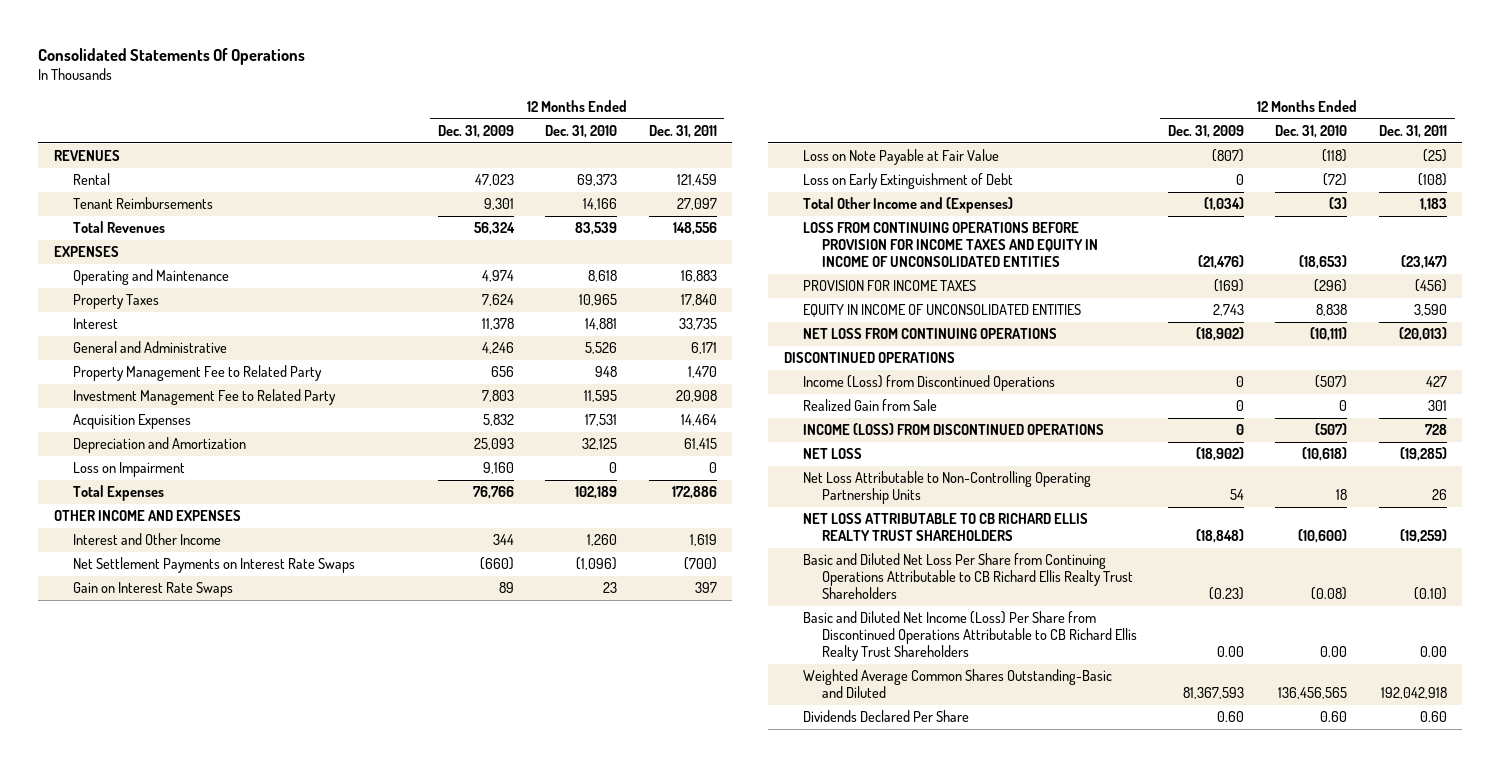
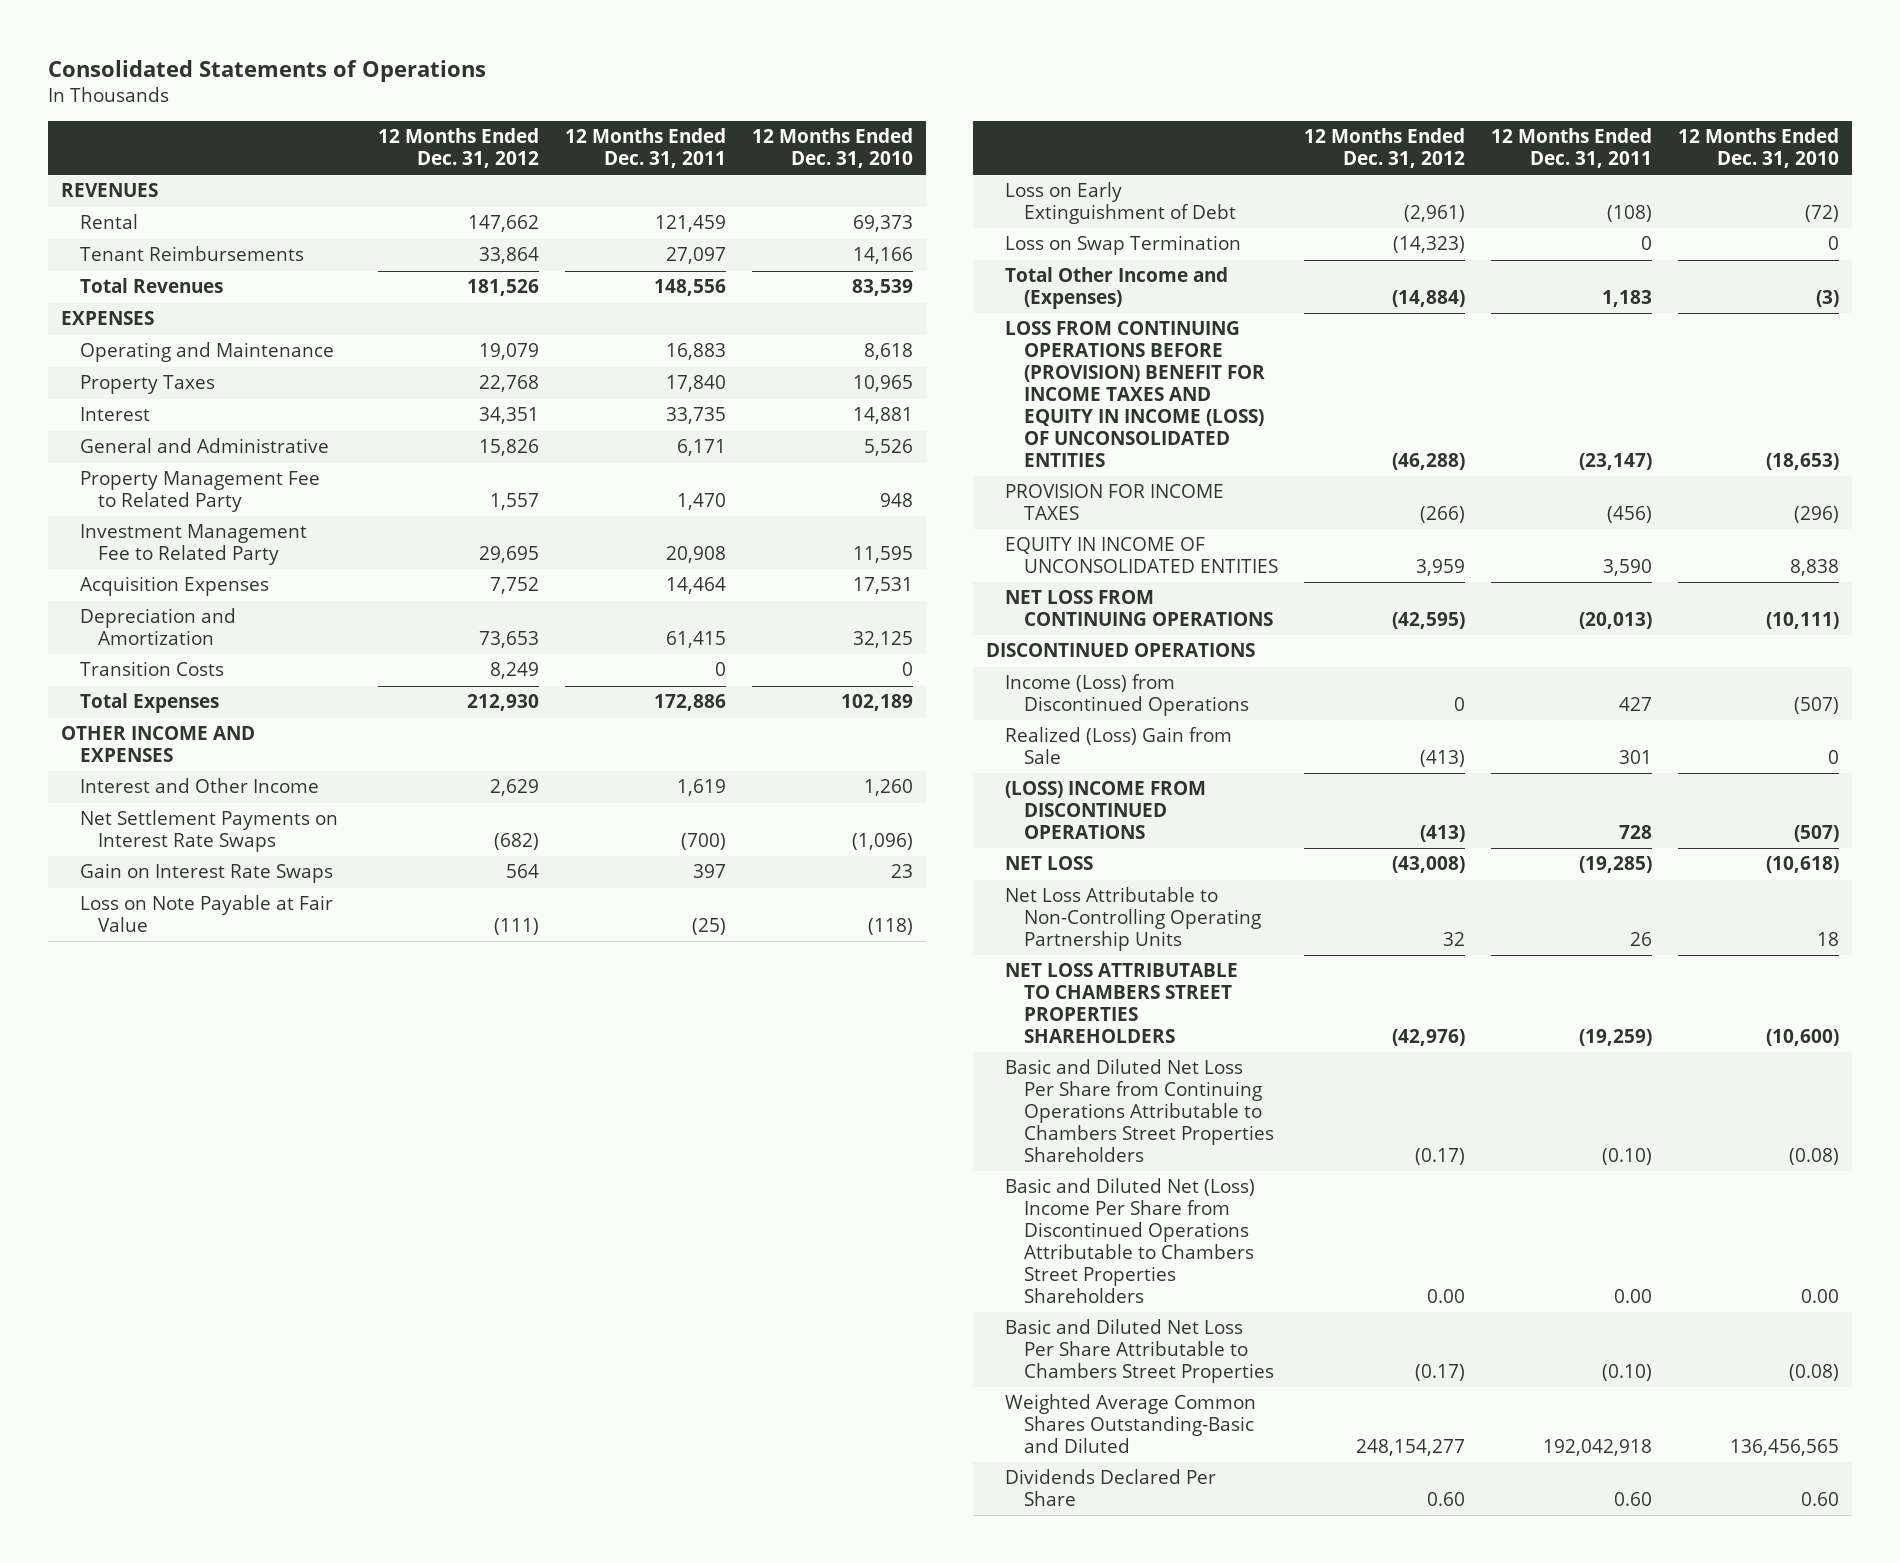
- Consolidated Statements Of Operations
+ Consolidated Statements of Operations
- | 12 Months Ended Dec. 31, 2009 | 12 Months Ended Dec. 31, 2010 | 12 Months Ended Dec. 31, 2011
+ | 12 Months Ended Dec. 31, 2012 | 12 Months Ended Dec. 31, 2011 | 12 Months Ended Dec. 31, 2010
- Loss on Impairment | 9,160 | 0 | 0
+ Transition Costs | 8,249 | 0 | 0
+ Loss on Swap Termination | (14,323) | 0 | 0
- LOSS FROM CONTINUING OPERATIONS BEFORE PROVISION FOR INCOME TAXES AND EQUITY IN INCOME OF UNCONSOLIDATED ENTITIES | (21,476) | (18,653) | (23,147)
+ LOSS FROM CONTINUING OPERATIONS BEFORE (PROVISION) BENEFIT FOR INCOME TAXES AND EQUITY IN INCOME (LOSS) OF UNCONSOLIDATED ENTITIES | (46,288) | (23,147) | (18,653)
- Realized Gain from Sale | 0 | 0 | 301
- INCOME (LOSS) FROM DISCONTINUED OPERATIONS | 0 | (507) | 728
+ Realized (Loss) Gain from Sale | (413) | 301 | 0
+ (LOSS) INCOME FROM DISCONTINUED OPERATIONS | (413) | 728 | (507)
- NET LOSS ATTRIBUTABLE TO CB RICHARD ELLIS REALTY TRUST SHAREHOLDERS | (18,848) | (10,600) | (19,259)
- Basic and Diluted Net Loss Per Share from Continuing Operations Attributable to CB Richard Ellis Realty Trust Shareholders | (0.23) | (0.08) | (0.10)
- Basic and Diluted Net Income (Loss) Per Share from Discontinued Operations Attributable to CB Richard Ellis Realty Trust Shareholders | 0.00 | 0.00 | 0.00
+ NET LOSS ATTRIBUTABLE TO CHAMBERS STREET PROPERTIES SHAREHOLDERS | (42,976) | (19,259) | (10,600)
+ Basic and Diluted Net Loss Per Share from Continuing Operations Attributable to Chambers Street Properties Shareholders | (0.17) | (0.10) | (0.08)
+ Basic and Diluted Net (Loss) Income Per Share from Discontinued Operations Attributable to Chambers Street Properties Shareholders | 0.00 | 0.00 | 0.00
+ Basic and Diluted Net Loss Per Share Attributable to Chambers Street Properties | (0.17) | (0.10) | (0.08)

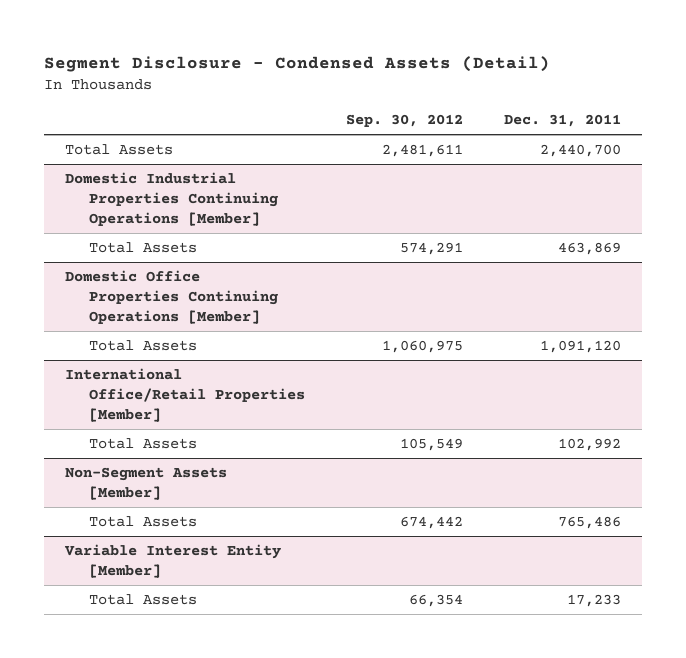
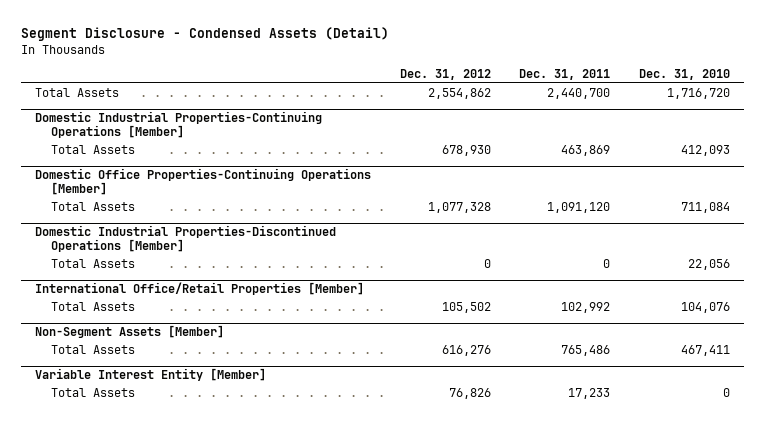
- | Sep. 30, 2012 | Dec. 31, 2011
+ | Dec. 31, 2012 | Dec. 31, 2011 | Dec. 31, 2010
- Domestic Industrial Properties Continuing Operations [Member]
+ Domestic Industrial Properties-Continuing Operations [Member]
- Domestic Office Properties Continuing Operations [Member]
+ Domestic Office Properties-Continuing Operations [Member]
+ Domestic Industrial Properties-Discontinued Operations [Member]
+ Total Assets | 0 | 0 | 22,056

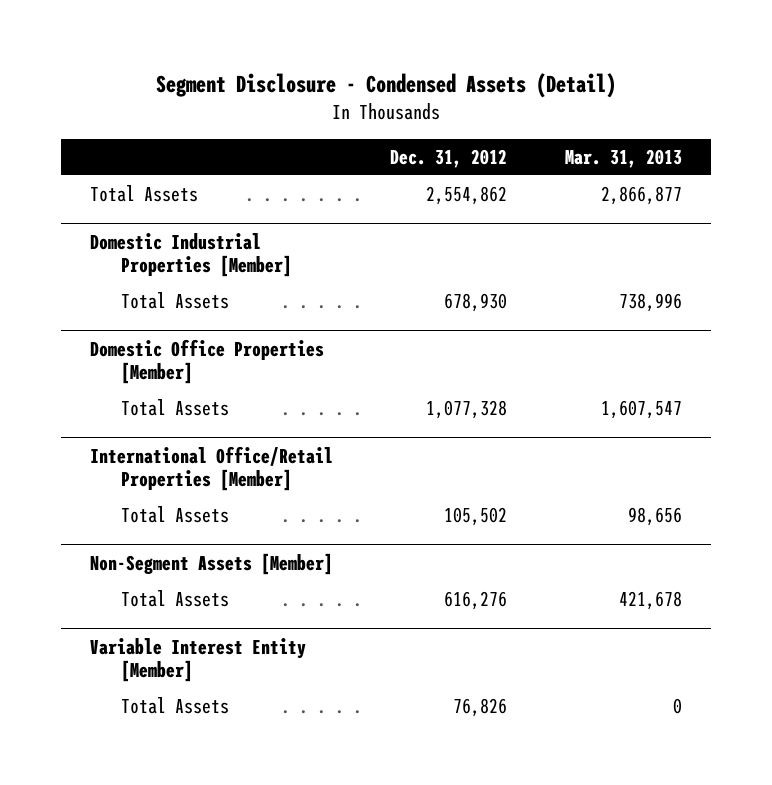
- | Dec. 31, 2012 | Dec. 31, 2011 | Dec. 31, 2010
+ | Dec. 31, 2012 | Mar. 31, 2013
- Domestic Industrial Properties-Continuing Operations [Member]
+ Domestic Industrial Properties [Member]
- Domestic Office Properties-Continuing Operations [Member]
+ Domestic Office Properties [Member]
- Domestic Industrial Properties-Discontinued Operations [Member]
- Total Assets | 0 | 0 | 22,056

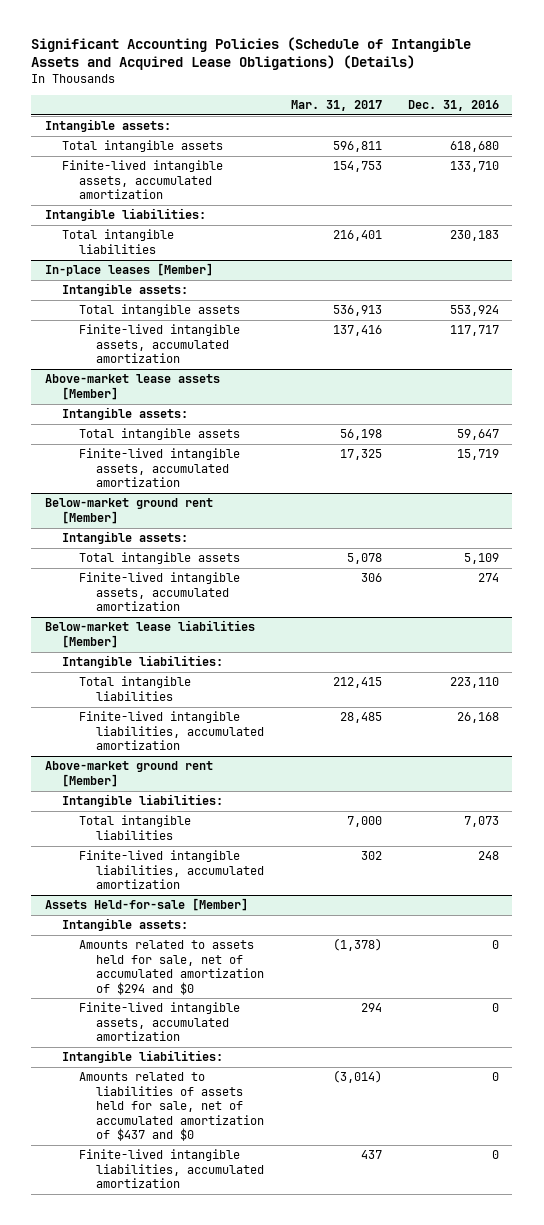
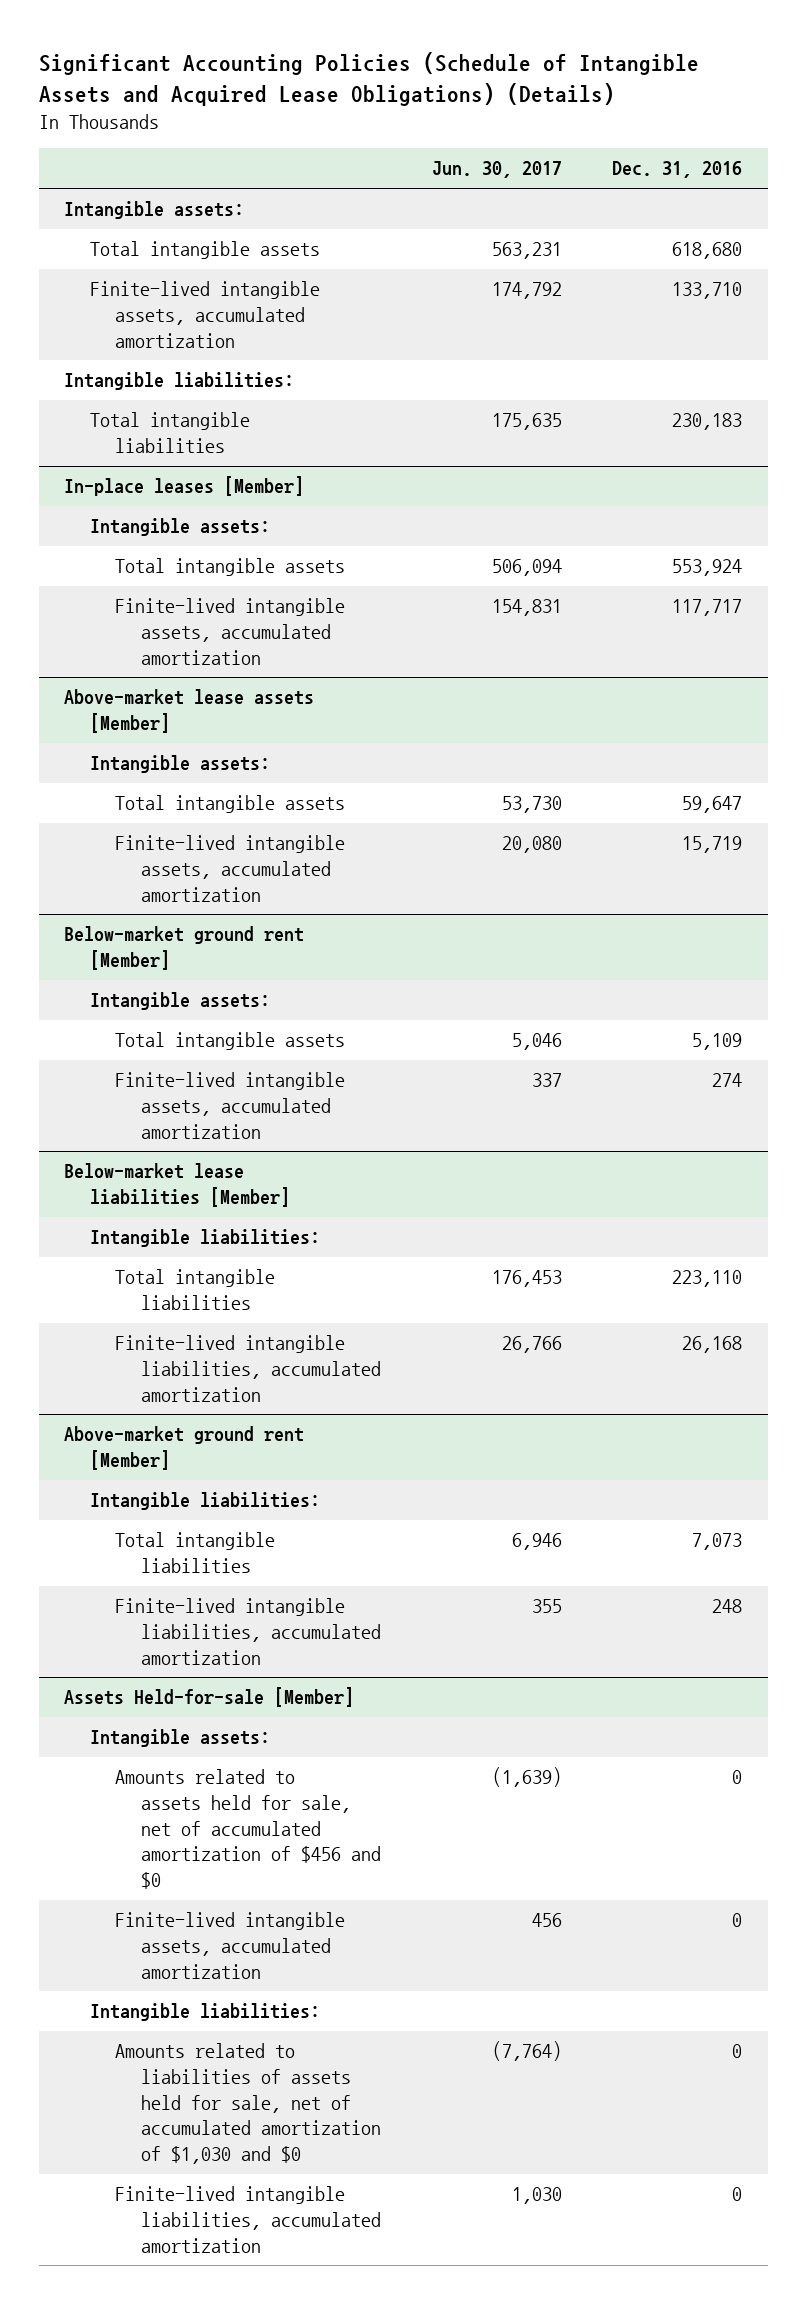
- | Mar. 31, 2017 | Dec. 31, 2016
+ | Jun. 30, 2017 | Dec. 31, 2016
@ Assets Held-for-sale [Member]
- Amounts related to assets held for sale, net of accumulated amortization of $294 and $0 | (1,378) | 0
+ Amounts related to assets held for sale, net of accumulated amortization of $456 and $0 | (1,639) | 0
- Amounts related to liabilities of assets held for sale, net of accumulated amortization of $437 and $0 | (3,014) | 0
+ Amounts related to liabilities of assets held for sale, net of accumulated amortization of $1,030 and $0 | (7,764) | 0

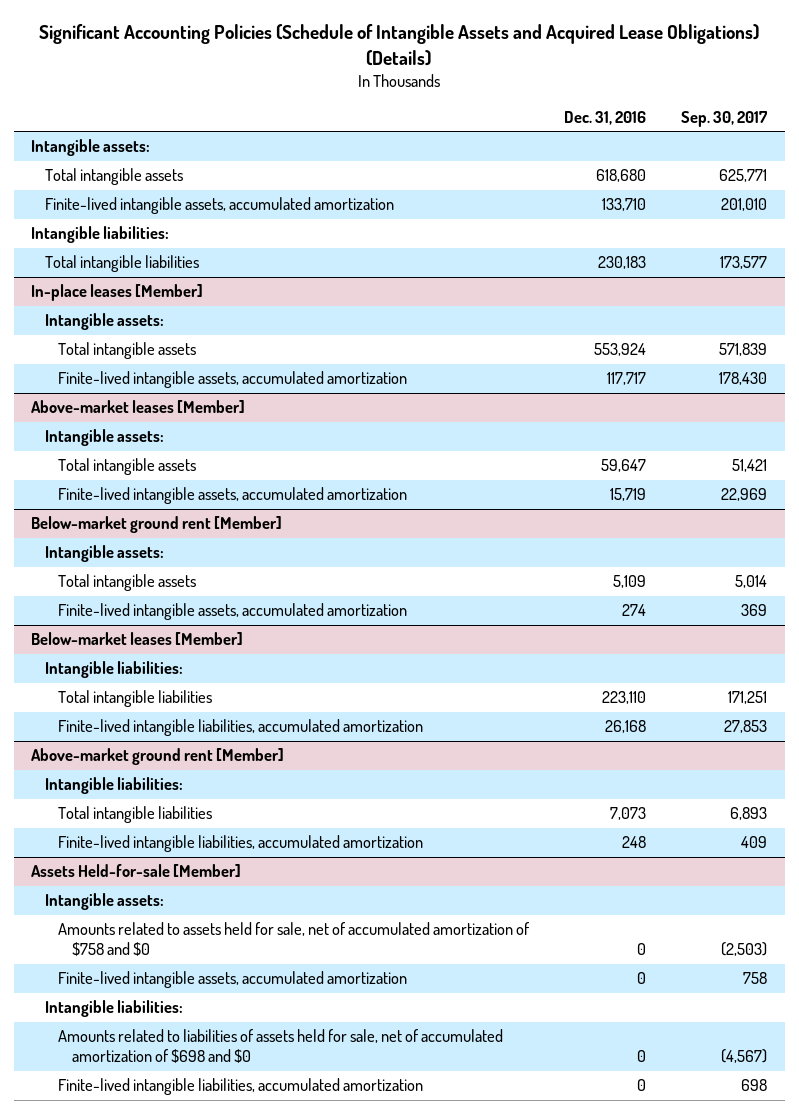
- | Jun. 30, 2017 | Dec. 31, 2016
+ | Dec. 31, 2016 | Sep. 30, 2017
- Above-market lease assets [Member]
+ Above-market leases [Member]
- Below-market lease liabilities [Member]
+ Below-market leases [Member]
@ Assets Held-for-sale [Member]
- Amounts related to assets held for sale, net of accumulated amortization of $456 and $0 | (1,639) | 0
+ Amounts related to assets held for sale, net of accumulated amortization of $758 and $0 | 0 | (2,503)
- Amounts related to liabilities of assets held for sale, net of accumulated amortization of $1,030 and $0 | (7,764) | 0
+ Amounts related to liabilities of assets held for sale, net of accumulated amortization of $698 and $0 | 0 | (4,567)

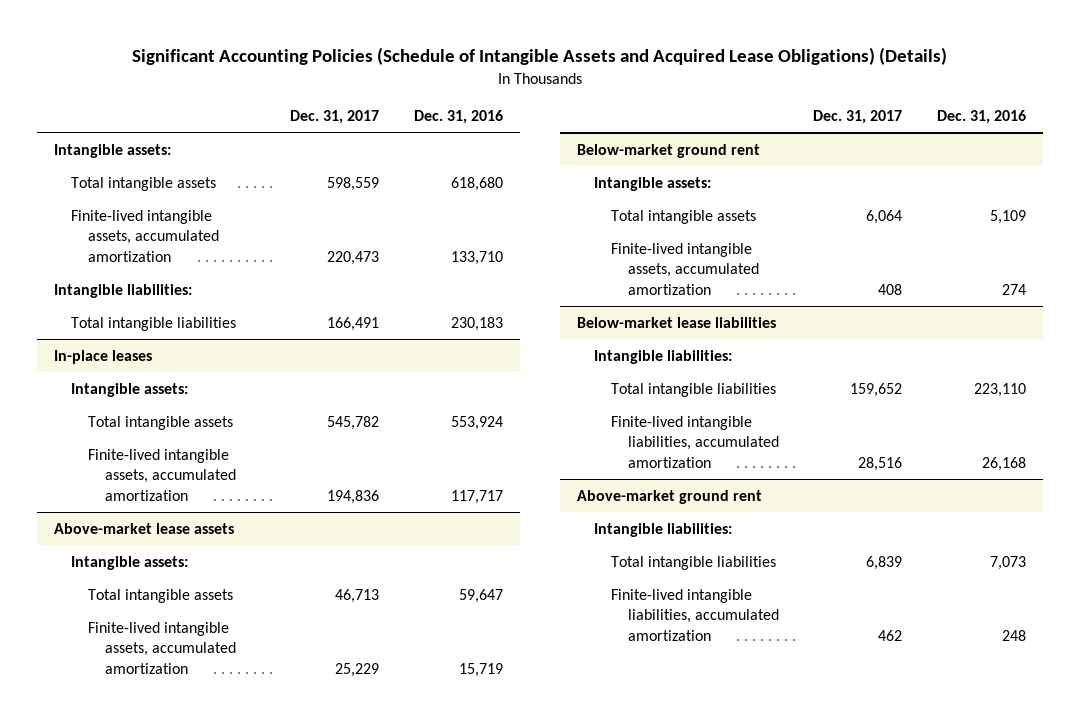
- | Dec. 31, 2016 | Sep. 30, 2017
+ | Dec. 31, 2017 | Dec. 31, 2016
- In-place leases [Member]
+ In-place leases
- Above-market leases [Member]
+ Above-market lease assets
- Below-market ground rent [Member]
+ Below-market ground rent
- Below-market leases [Member]
+ Below-market lease liabilities
- Above-market ground rent [Member]
+ Above-market ground rent
- Assets Held-for-sale [Member]
- Intangible assets:
- Amounts related to assets held for sale, net of accumulated amortization of $758 and $0 | 0 | (2,503)
- Finite-lived intangible assets, accumulated amortization | 0 | 758
- Intangible liabilities:
- Amounts related to liabilities of assets held for sale, net of accumulated amortization of $698 and $0 | 0 | (4,567)
- Finite-lived intangible liabilities, accumulated amortization | 0 | 698

